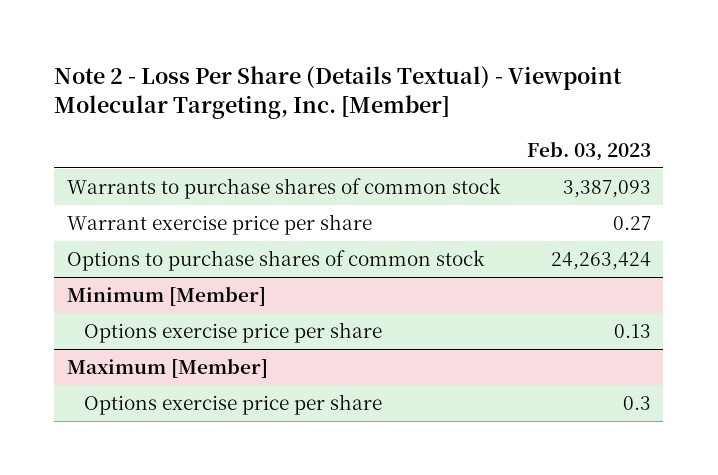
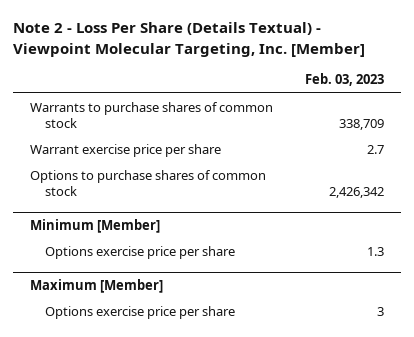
- Warrants to purchase shares of common stock | 3,387,093
- Warrant exercise price per share | 0.27
- Options to purchase shares of common stock | 24,263,424
+ Warrants to purchase shares of common stock | 338,709
+ Warrant exercise price per share | 2.7
+ Options to purchase shares of common stock | 2,426,342
@ Minimum [Member]
- Options exercise price per share | 0.13
+ Options exercise price per share | 1.3
@ Maximum [Member]
- Options exercise price per share | 0.3
+ Options exercise price per share | 3

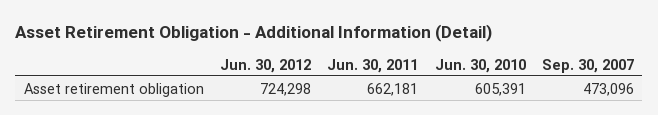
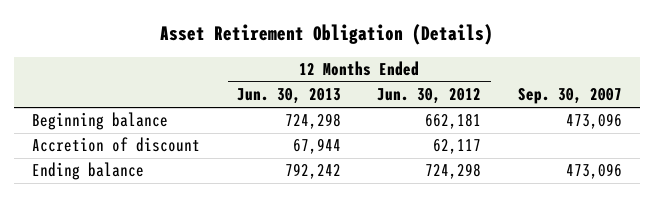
- Asset Retirement Obligation - Additional Information (Detail)
+ Asset Retirement Obligation (Details)
- | Jun. 30, 2012 | Jun. 30, 2011 | Jun. 30, 2010 | Sep. 30, 2007
+ | 12 Months Ended Jun. 30, 2013 | 12 Months Ended Jun. 30, 2012 | Sep. 30, 2007
- Asset retirement obligation | 724,298 | 662,181 | 605,391 | 473,096
+ Beginning balance | 724,298 | 662,181 | 473,096
+ Accretion of discount | 67,944 | 62,117 |
+ Ending balance | 792,242 | 724,298 | 473,096

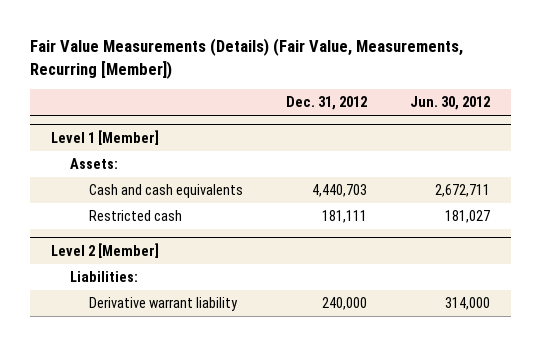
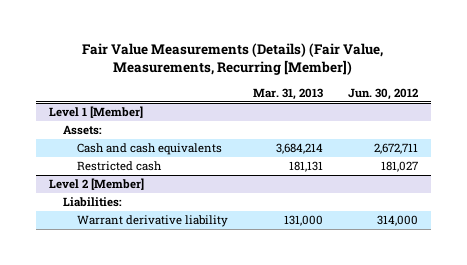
- | Dec. 31, 2012 | Jun. 30, 2012
+ | Mar. 31, 2013 | Jun. 30, 2012
@ Level 2 [Member]
- Derivative warrant liability | 240,000 | 314,000
+ Warrant derivative liability | 131,000 | 314,000

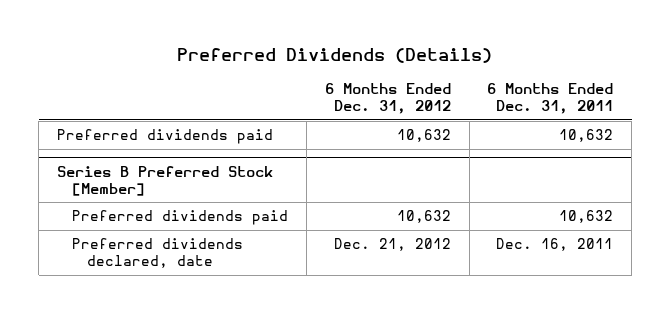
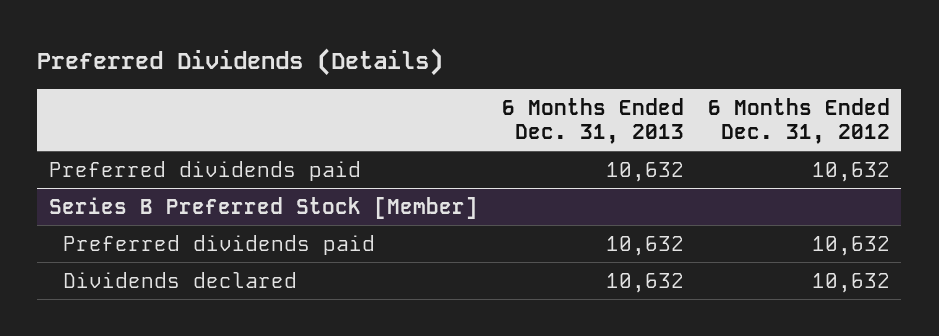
- | 6 Months Ended Dec. 31, 2012 | 6 Months Ended Dec. 31, 2011
+ | 6 Months Ended Dec. 31, 2013 | 6 Months Ended Dec. 31, 2012
@ Series B Preferred Stock [Member]
- Preferred dividends declared, date | Dec. 21, 2012 | Dec. 16, 2011
+ Dividends declared | 10,632 | 10,632

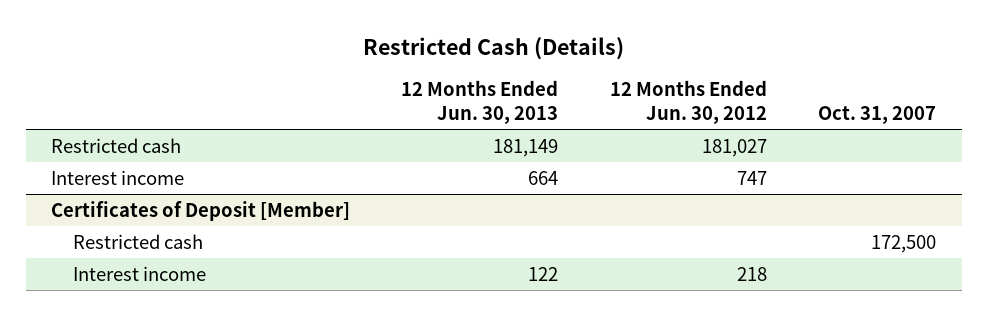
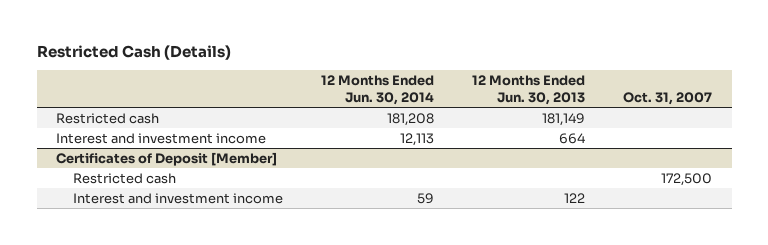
- | 12 Months Ended Jun. 30, 2013 | 12 Months Ended Jun. 30, 2012 | Oct. 31, 2007
+ | 12 Months Ended Jun. 30, 2014 | 12 Months Ended Jun. 30, 2013 | Oct. 31, 2007
- Interest income | 664 | 747 |
+ Interest and investment income | 12,113 | 664 |
@ Certificates of Deposit [Member]
- Interest income | 122 | 218 |
+ Interest and investment income | 59 | 122 |

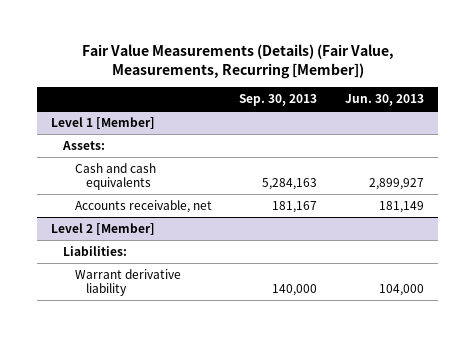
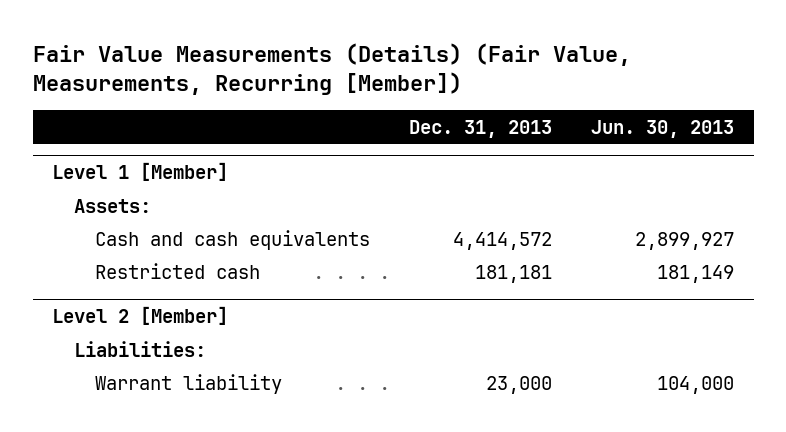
- | Sep. 30, 2013 | Jun. 30, 2013
+ | Dec. 31, 2013 | Jun. 30, 2013
@ Level 1 [Member]
- Accounts receivable, net | 181,167 | 181,149
+ Restricted cash | 181,181 | 181,149
@ Level 2 [Member]
- Warrant derivative liability | 140,000 | 104,000
+ Warrant liability | 23,000 | 104,000

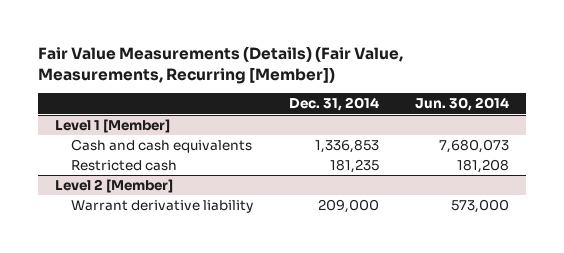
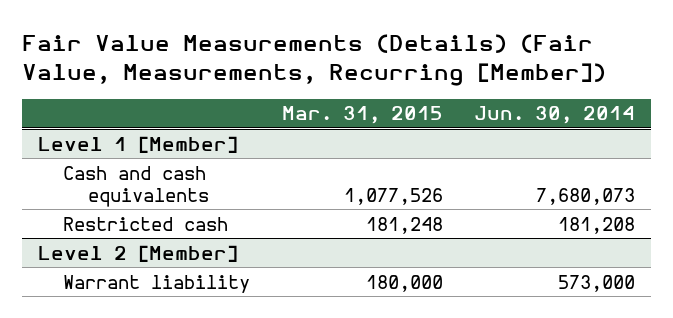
- | Dec. 31, 2014 | Jun. 30, 2014
+ | Mar. 31, 2015 | Jun. 30, 2014
@ Level 2 [Member]
- Warrant derivative liability | 209,000 | 573,000
+ Warrant liability | 180,000 | 573,000

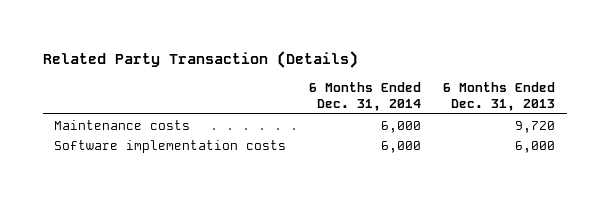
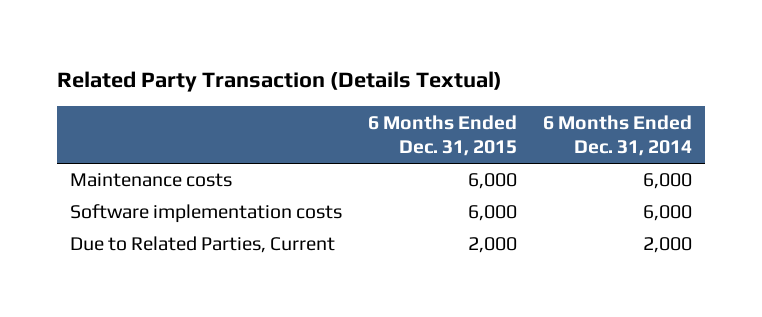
- Related Party Transaction (Details)
+ Related Party Transaction (Details Textual)
- | 6 Months Ended Dec. 31, 2014 | 6 Months Ended Dec. 31, 2013
+ | 6 Months Ended Dec. 31, 2015 | 6 Months Ended Dec. 31, 2014
+ Due to Related Parties, Current | 2,000 | 2,000

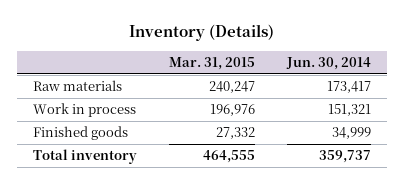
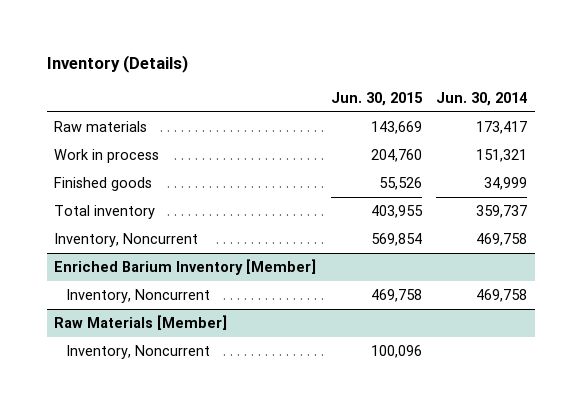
- | Mar. 31, 2015 | Jun. 30, 2014
+ | Jun. 30, 2015 | Jun. 30, 2014
+ Inventory, Noncurrent | 569,854 | 469,758
+ Enriched Barium Inventory [Member]
+ Inventory, Noncurrent | 469,758 | 469,758
+ Raw Materials [Member]
+ Inventory, Noncurrent | 100,096 |

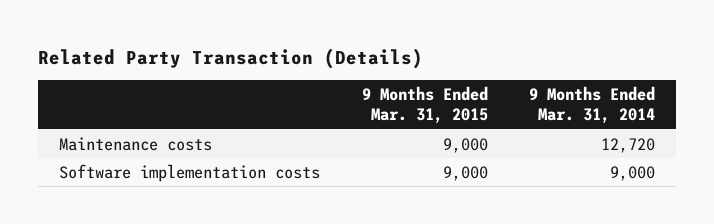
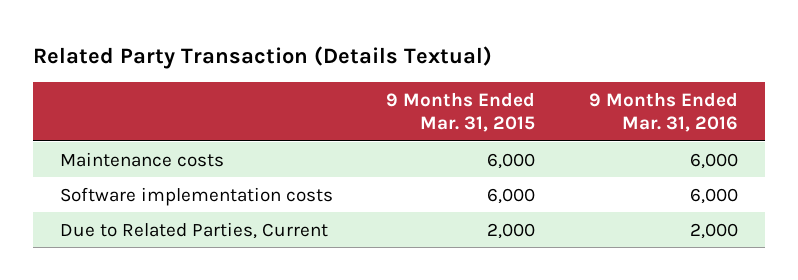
- Related Party Transaction (Details)
+ Related Party Transaction (Details Textual)
- | 9 Months Ended Mar. 31, 2015 | 9 Months Ended Mar. 31, 2014
+ | 9 Months Ended Mar. 31, 2015 | 9 Months Ended Mar. 31, 2016
- Maintenance costs | 9,000 | 12,720
- Software implementation costs | 9,000 | 9,000
+ Maintenance costs | 6,000 | 6,000
+ Software implementation costs | 6,000 | 6,000
+ Due to Related Parties, Current | 2,000 | 2,000

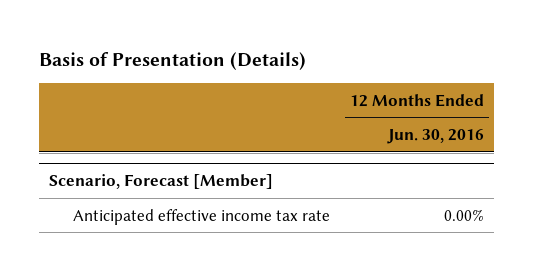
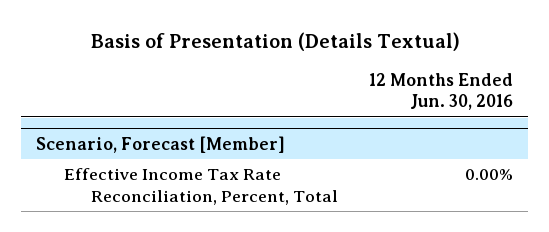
- Basis of Presentation (Details)
+ Basis of Presentation (Details Textual)
@ Scenario, Forecast [Member]
- Anticipated effective income tax rate | 0.00%
+ Effective Income Tax Rate Reconciliation, Percent, Total | 0.00%

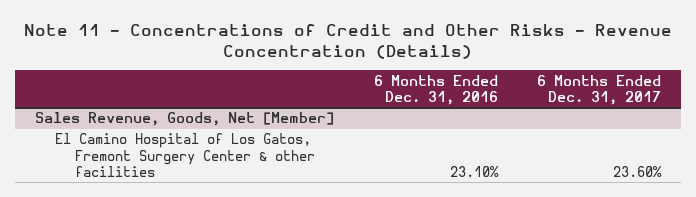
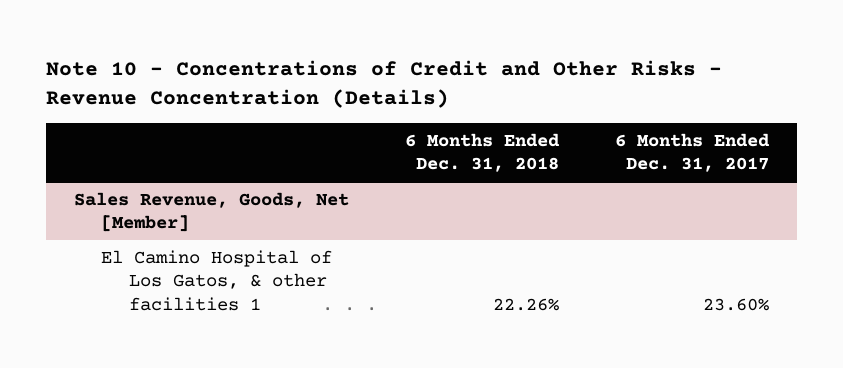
- Note 11 - Concentrations of Credit and Other Risks - Revenue Concentration (Details)
+ Note 10 - Concentrations of Credit and Other Risks - Revenue Concentration (Details)
- | 6 Months Ended Dec. 31, 2016 | 6 Months Ended Dec. 31, 2017
+ | 6 Months Ended Dec. 31, 2018 | 6 Months Ended Dec. 31, 2017
@ Sales Revenue, Goods, Net [Member]
- El Camino Hospital of Los Gatos, Fremont Surgery Center & other facilities | 23.10% | 23.60%
+ El Camino Hospital of Los Gatos, & other facilities 1 | 22.26% | 23.60%

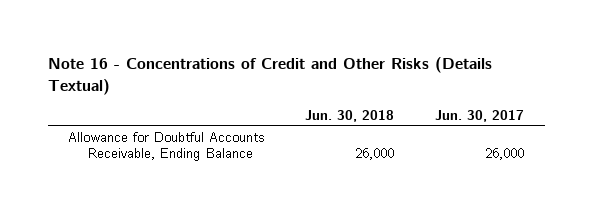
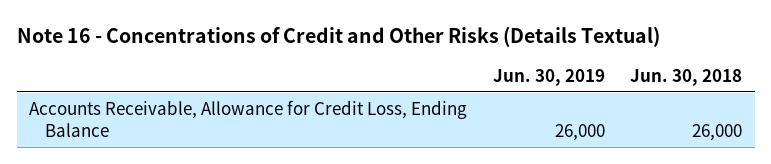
- | Jun. 30, 2018 | Jun. 30, 2017
+ | Jun. 30, 2019 | Jun. 30, 2018
- Allowance for Doubtful Accounts Receivable, Ending Balance | 26,000 | 26,000
+ Accounts Receivable, Allowance for Credit Loss, Ending Balance | 26,000 | 26,000

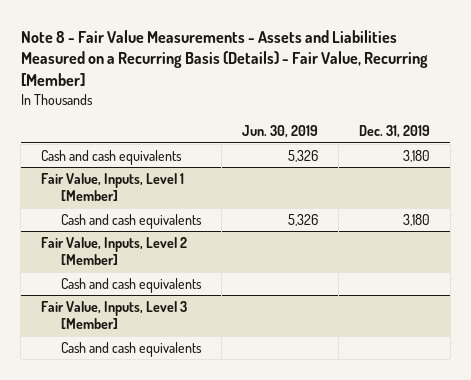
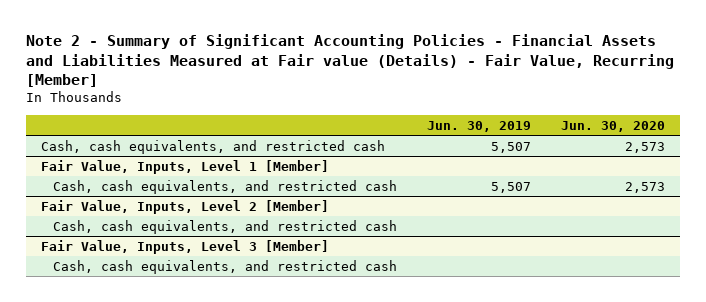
- Note 8 - Fair Value Measurements - Assets and Liabilities Measured on a Recurring Basis (Details) - Fair Value, Recurring [Member]
+ Note 2 - Summary of Significant Accounting Policies - Financial Assets and Liabilities Measured at Fair value (Details) - Fair Value, Recurring [Member]
- | Jun. 30, 2019 | Dec. 31, 2019
+ | Jun. 30, 2019 | Jun. 30, 2020
- Cash and cash equivalents | 5,326 | 3,180
+ Cash, cash equivalents, and restricted cash | 5,507 | 2,573
@ Fair Value, Inputs, Level 1 [Member]
- Cash and cash equivalents | 5,326 | 3,180
+ Cash, cash equivalents, and restricted cash | 5,507 | 2,573
@ Fair Value, Inputs, Level 2 [Member]
- Cash and cash equivalents
+ Cash, cash equivalents, and restricted cash
@ Fair Value, Inputs, Level 3 [Member]
- Cash and cash equivalents
+ Cash, cash equivalents, and restricted cash

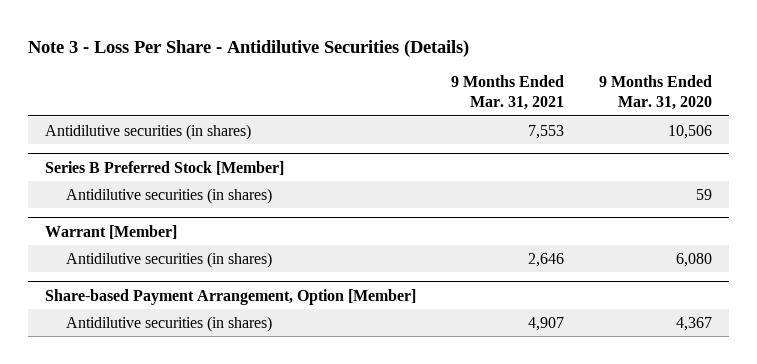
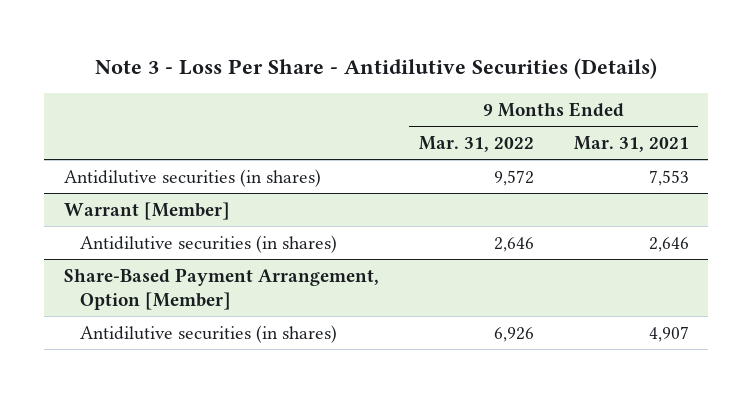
- | 9 Months Ended Mar. 31, 2021 | 9 Months Ended Mar. 31, 2020
+ | 9 Months Ended Mar. 31, 2022 | 9 Months Ended Mar. 31, 2021
- Series B Preferred Stock [Member]
- Antidilutive securities (in shares) | | 59
- Share-based Payment Arrangement, Option [Member]
+ Share-Based Payment Arrangement, Option [Member]

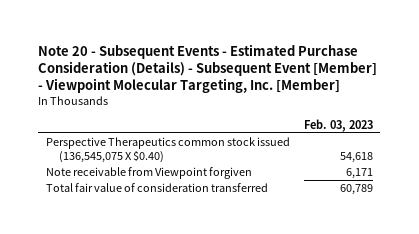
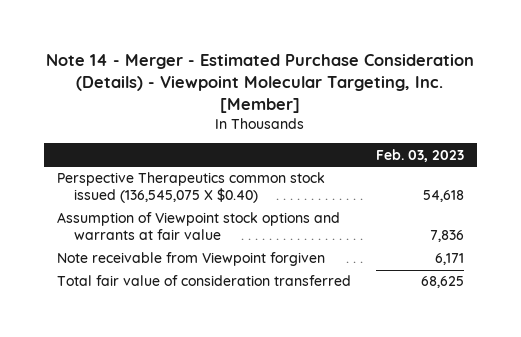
- Note 20 - Subsequent Events - Estimated Purchase Consideration (Details) - Subsequent Event [Member] - Viewpoint Molecular Targeting, Inc. [Member]
+ Note 14 - Merger - Estimated Purchase Consideration (Details) - Viewpoint Molecular Targeting, Inc. [Member]
+ Assumption of Viewpoint stock options and warrants at fair value | 7,836
- Total fair value of consideration transferred | 60,789
+ Total fair value of consideration transferred | 68,625

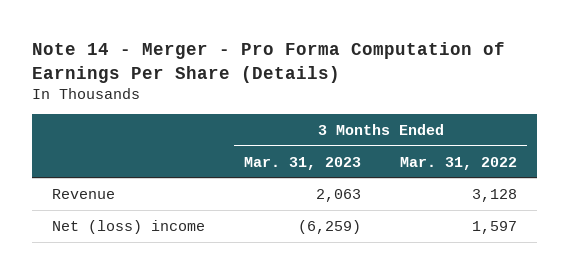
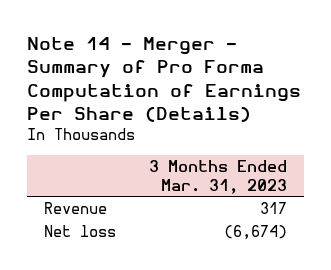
- Note 14 - Merger - Pro Forma Computation of Earnings Per Share (Details)
+ Note 14 - Merger - Summary of Pro Forma Computation of Earnings Per Share (Details)
- | 3 Months Ended Mar. 31, 2023 | 3 Months Ended Mar. 31, 2022
+ | 3 Months Ended Mar. 31, 2023
- Revenue | 2,063 | 3,128
- Net (loss) income | (6,259) | 1,597
+ Revenue | 317
+ Net loss | (6,674)

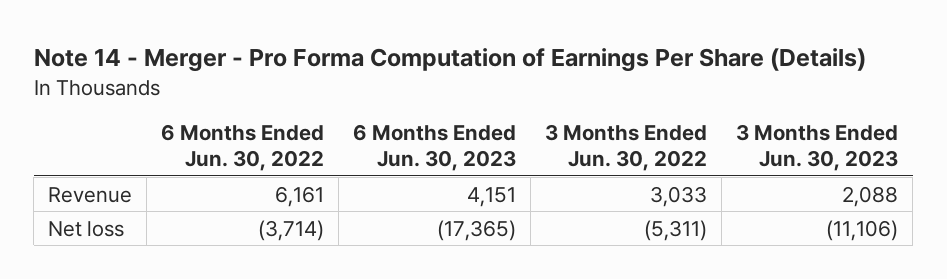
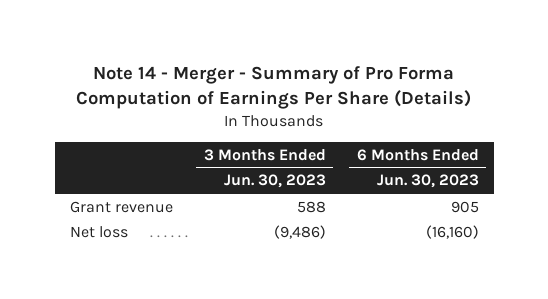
- Note 14 - Merger - Pro Forma Computation of Earnings Per Share (Details)
+ Note 14 - Merger - Summary of Pro Forma Computation of Earnings Per Share (Details)
- | 6 Months Ended Jun. 30, 2022 | 6 Months Ended Jun. 30, 2023 | 3 Months Ended Jun. 30, 2022 | 3 Months Ended Jun. 30, 2023
+ | 3 Months Ended Jun. 30, 2023 | 6 Months Ended Jun. 30, 2023
- Revenue | 6,161 | 4,151 | 3,033 | 2,088
- Net loss | (3,714) | (17,365) | (5,311) | (11,106)
+ Grant revenue | 588 | 905
+ Net loss | (9,486) | (16,160)

